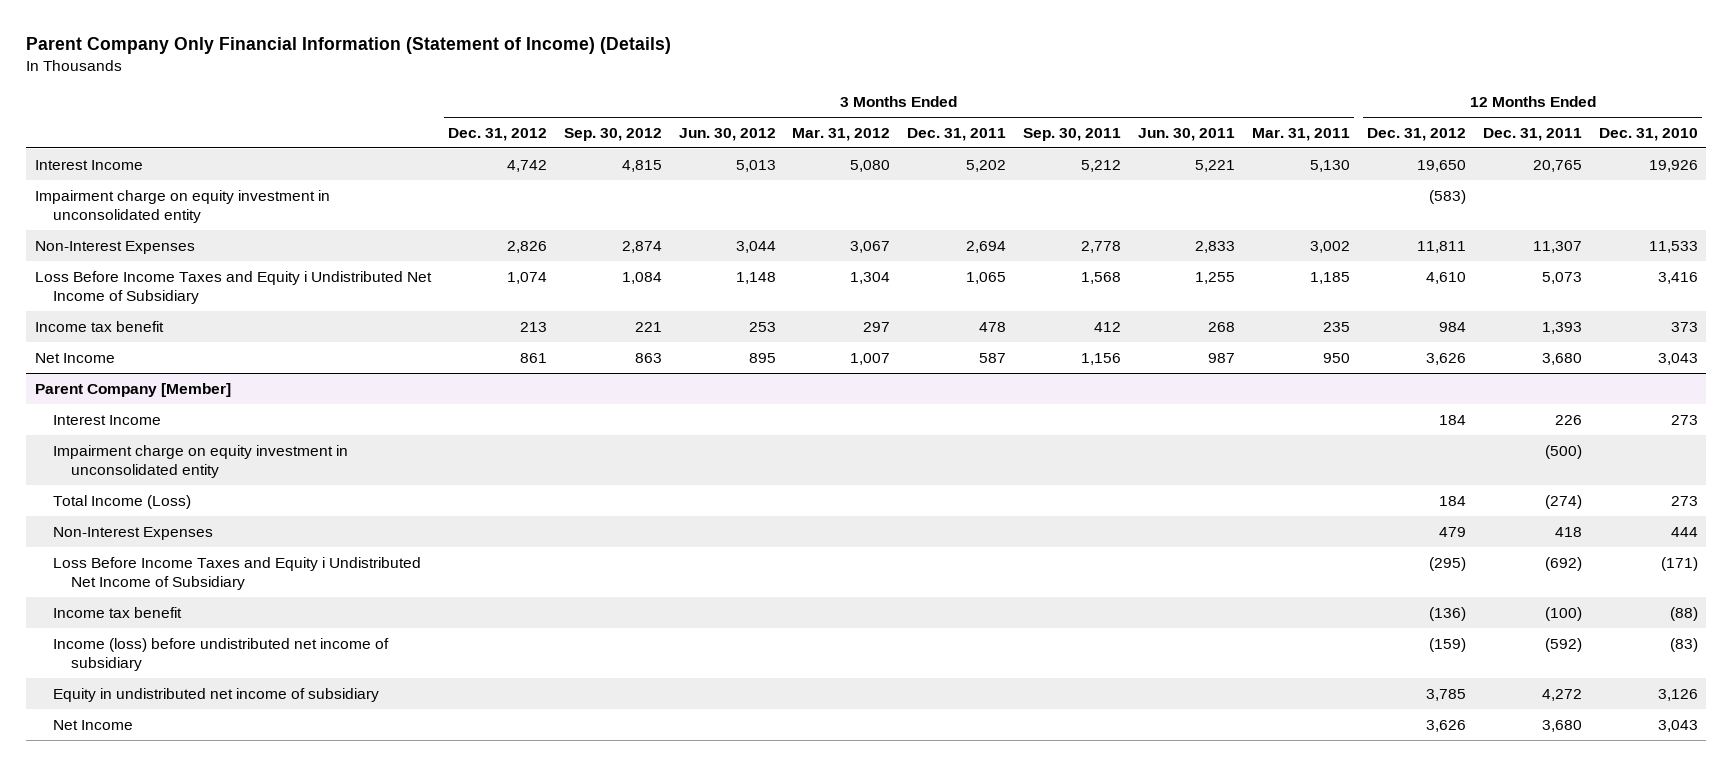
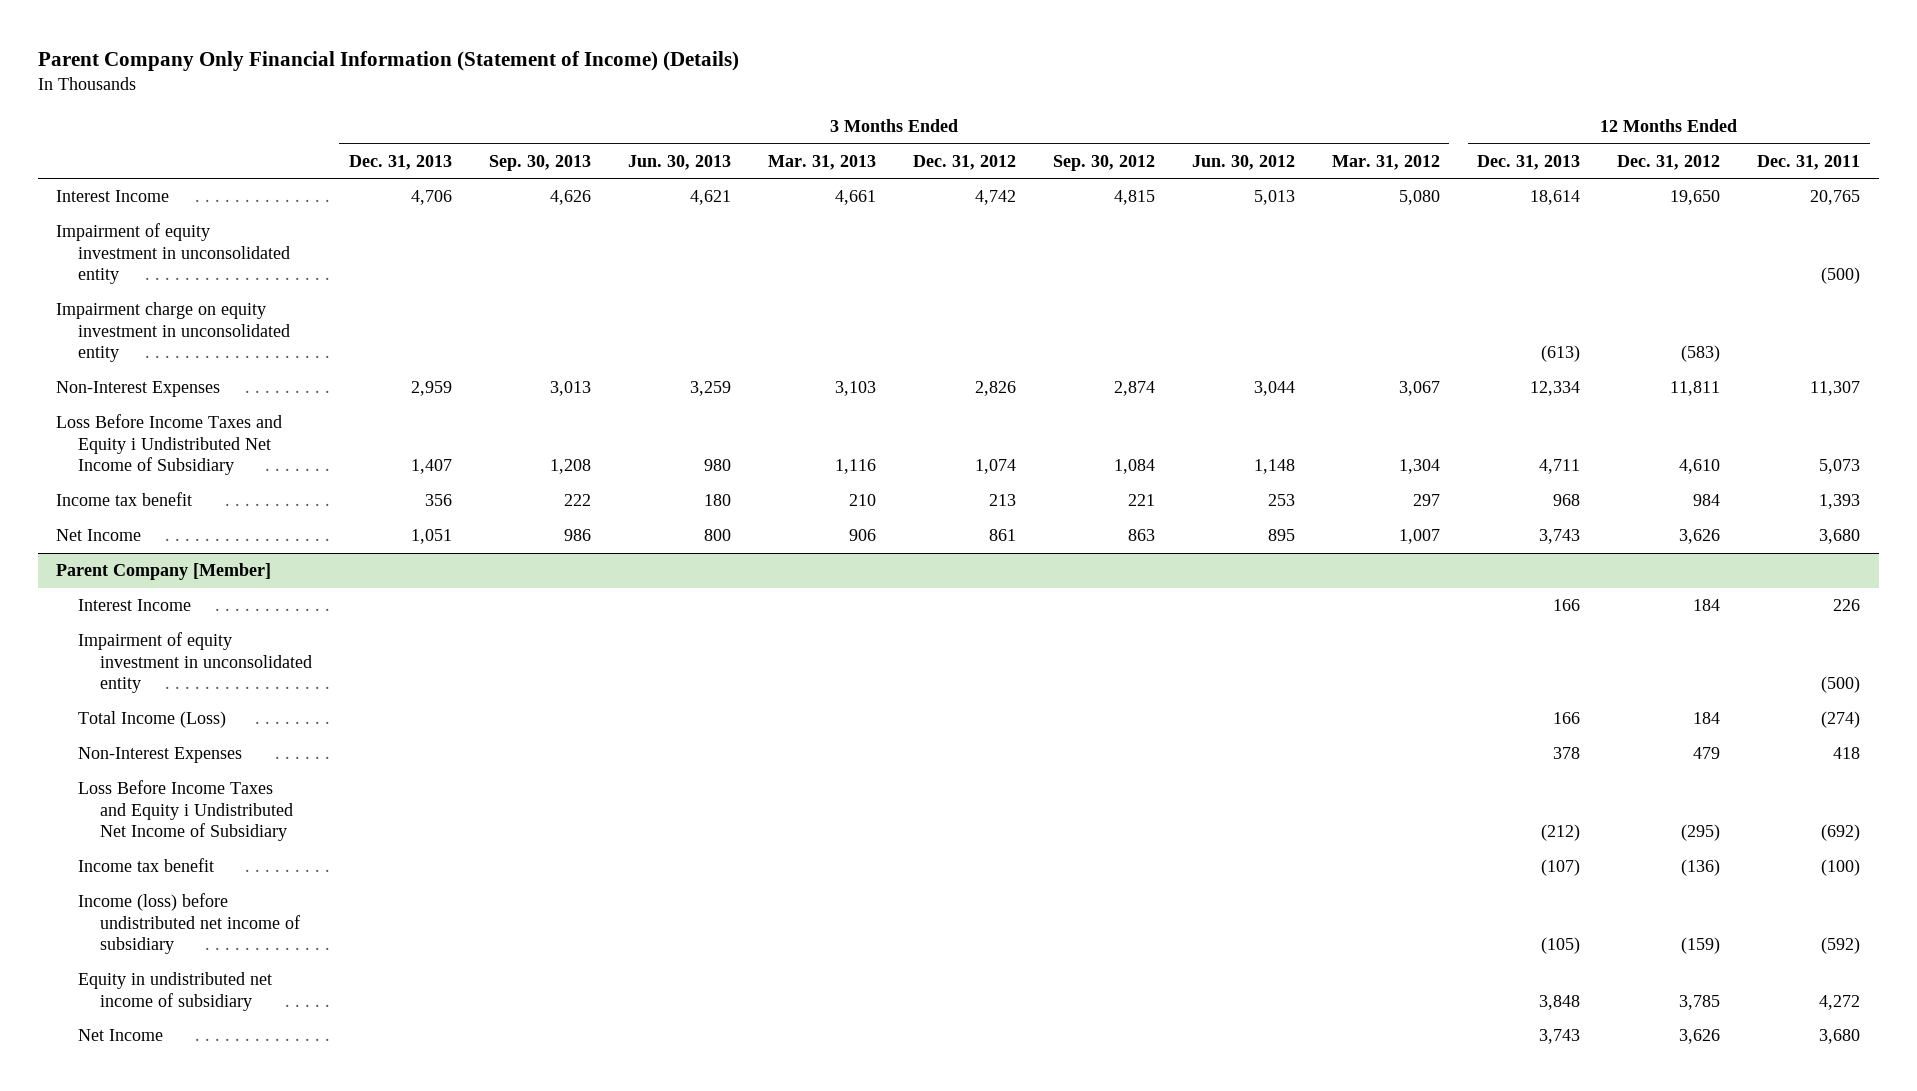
- | 3 Months Ended Dec. 31, 2012 | 3 Months Ended Sep. 30, 2012 | 3 Months Ended Jun. 30, 2012 | 3 Months Ended Mar. 31, 2012 | 3 Months Ended Dec. 31, 2011 | 3 Months Ended Sep. 30, 2011 | 3 Months Ended Jun. 30, 2011 | 3 Months Ended Mar. 31, 2011 | 12 Months Ended Dec. 31, 2012 | 12 Months Ended Dec. 31, 2011 | 12 Months Ended Dec. 31, 2010
+ | 3 Months Ended Dec. 31, 2013 | 3 Months Ended Sep. 30, 2013 | 3 Months Ended Jun. 30, 2013 | 3 Months Ended Mar. 31, 2013 | 3 Months Ended Dec. 31, 2012 | 3 Months Ended Sep. 30, 2012 | 3 Months Ended Jun. 30, 2012 | 3 Months Ended Mar. 31, 2012 | 12 Months Ended Dec. 31, 2013 | 12 Months Ended Dec. 31, 2012 | 12 Months Ended Dec. 31, 2011
+ Impairment of equity investment in unconsolidated entity | | | | | | | | | | | (500)
@ Parent Company [Member]
- Impairment charge on equity investment in unconsolidated entity | | | | | | | | | | (500) |
+ Impairment of equity investment in unconsolidated entity | | | | | | | | | | | (500)

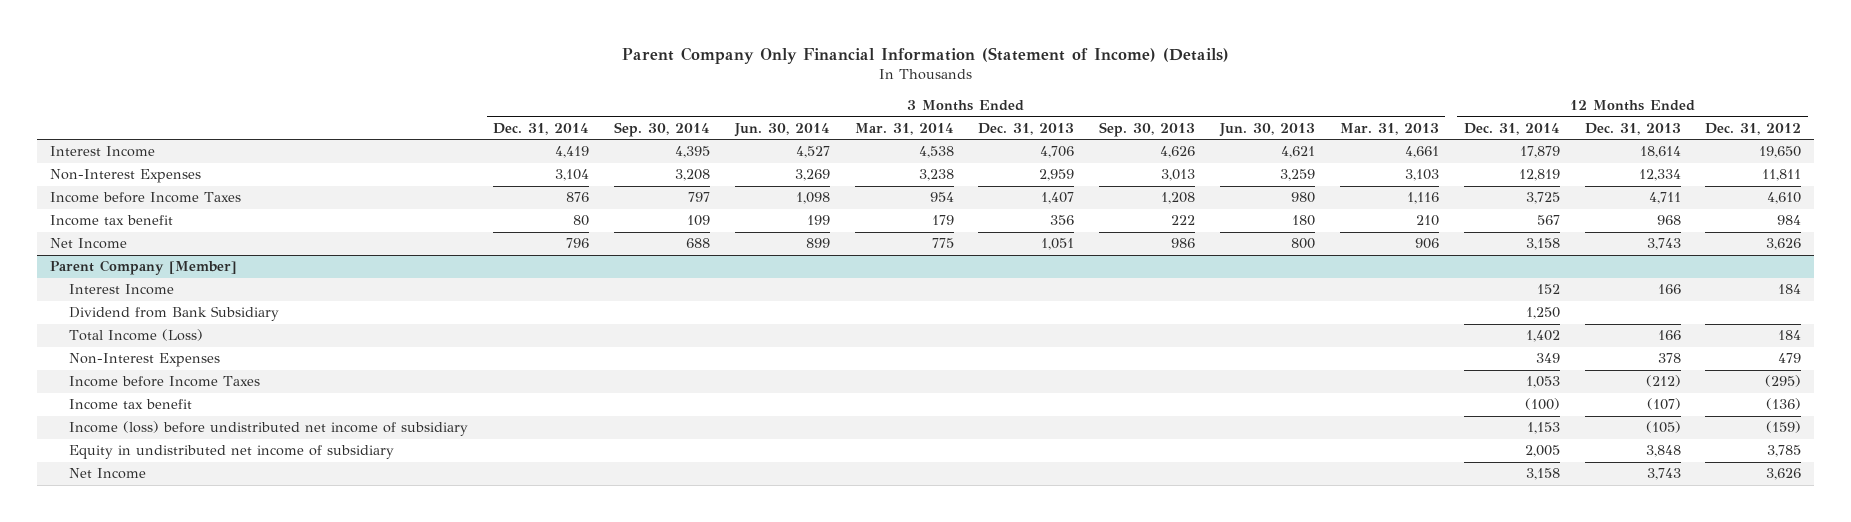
- | 3 Months Ended Dec. 31, 2013 | 3 Months Ended Sep. 30, 2013 | 3 Months Ended Jun. 30, 2013 | 3 Months Ended Mar. 31, 2013 | 3 Months Ended Dec. 31, 2012 | 3 Months Ended Sep. 30, 2012 | 3 Months Ended Jun. 30, 2012 | 3 Months Ended Mar. 31, 2012 | 12 Months Ended Dec. 31, 2013 | 12 Months Ended Dec. 31, 2012 | 12 Months Ended Dec. 31, 2011
+ | 3 Months Ended Dec. 31, 2014 | 3 Months Ended Sep. 30, 2014 | 3 Months Ended Jun. 30, 2014 | 3 Months Ended Mar. 31, 2014 | 3 Months Ended Dec. 31, 2013 | 3 Months Ended Sep. 30, 2013 | 3 Months Ended Jun. 30, 2013 | 3 Months Ended Mar. 31, 2013 | 12 Months Ended Dec. 31, 2014 | 12 Months Ended Dec. 31, 2013 | 12 Months Ended Dec. 31, 2012
- Impairment of equity investment in unconsolidated entity | | | | | | | | | | | (500)
- Impairment charge on equity investment in unconsolidated entity | | | | | | | | | (613) | (583) |
- Loss Before Income Taxes and Equity i Undistributed Net Income of Subsidiary | 1,407 | 1,208 | 980 | 1,116 | 1,074 | 1,084 | 1,148 | 1,304 | 4,711 | 4,610 | 5,073
+ Income before Income Taxes | 876 | 797 | 1,098 | 954 | 1,407 | 1,208 | 980 | 1,116 | 3,725 | 4,711 | 4,610
@ Parent Company [Member]
- Impairment of equity investment in unconsolidated entity | | | | | | | | | | | (500)
+ Dividend from Bank Subsidiary | | | | | | | | | 1,250 | |
- Loss Before Income Taxes and Equity i Undistributed Net Income of Subsidiary | | | | | | | | | (212) | (295) | (692)
+ Income before Income Taxes | | | | | | | | | 1,053 | (212) | (295)

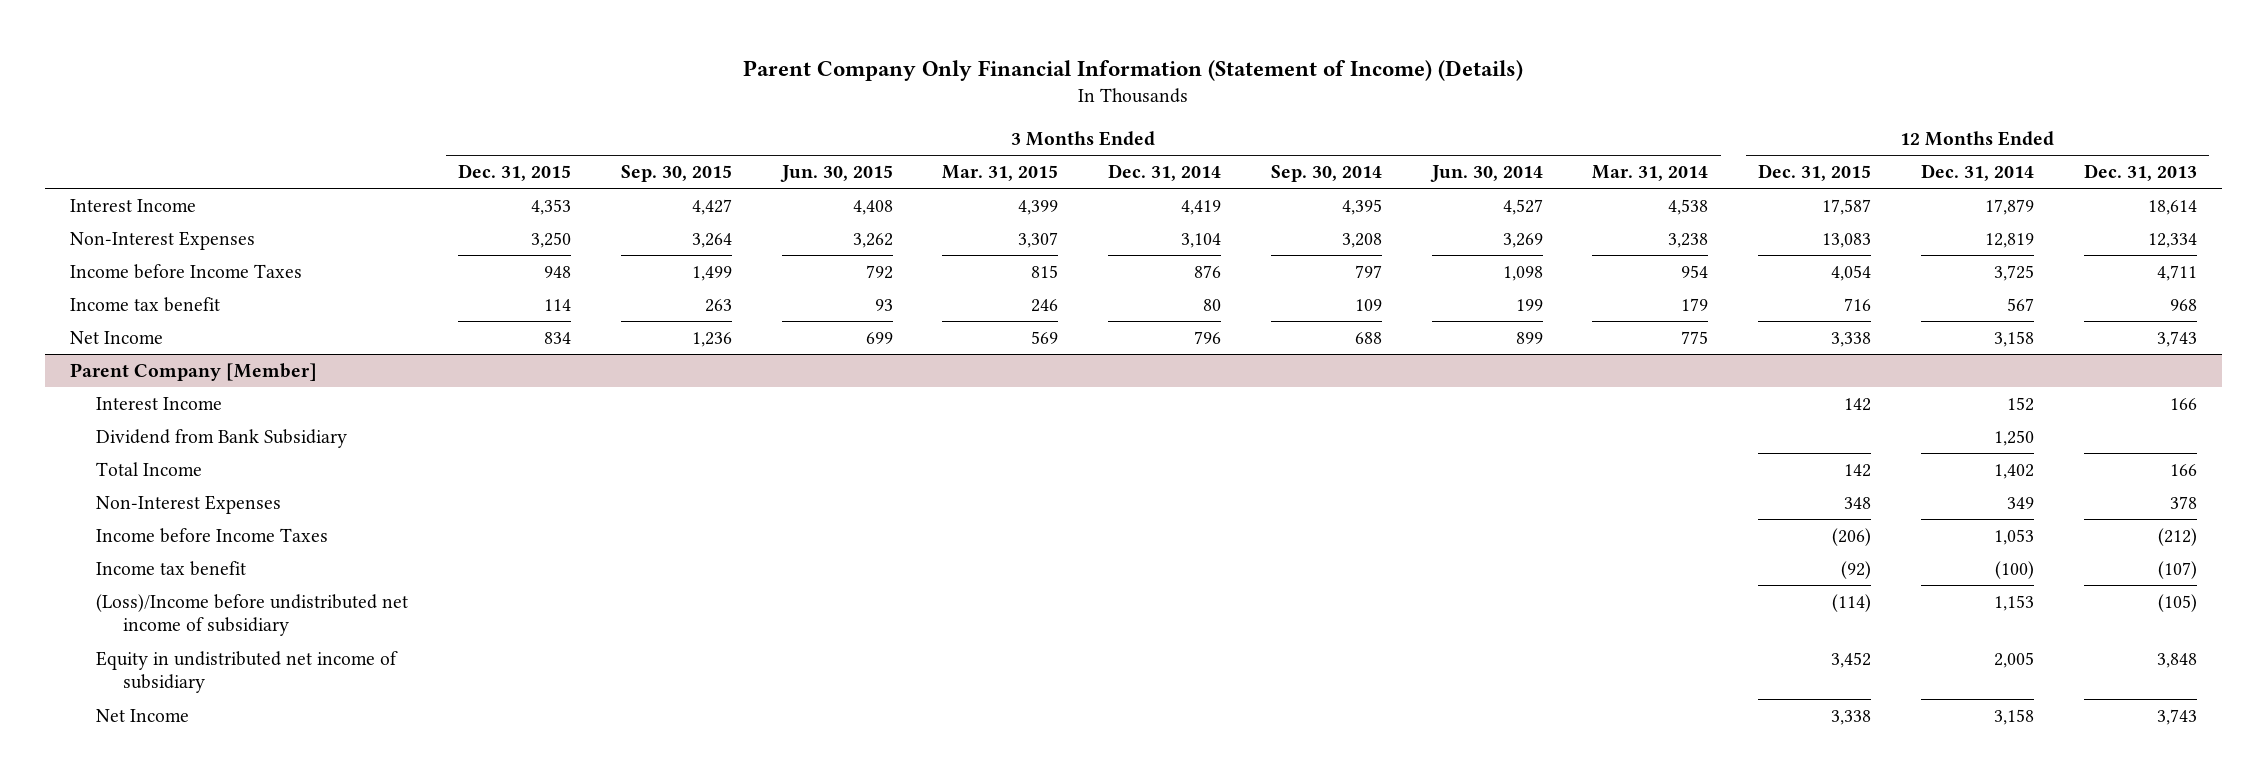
- | 3 Months Ended Dec. 31, 2014 | 3 Months Ended Sep. 30, 2014 | 3 Months Ended Jun. 30, 2014 | 3 Months Ended Mar. 31, 2014 | 3 Months Ended Dec. 31, 2013 | 3 Months Ended Sep. 30, 2013 | 3 Months Ended Jun. 30, 2013 | 3 Months Ended Mar. 31, 2013 | 12 Months Ended Dec. 31, 2014 | 12 Months Ended Dec. 31, 2013 | 12 Months Ended Dec. 31, 2012
+ | 3 Months Ended Dec. 31, 2015 | 3 Months Ended Sep. 30, 2015 | 3 Months Ended Jun. 30, 2015 | 3 Months Ended Mar. 31, 2015 | 3 Months Ended Dec. 31, 2014 | 3 Months Ended Sep. 30, 2014 | 3 Months Ended Jun. 30, 2014 | 3 Months Ended Mar. 31, 2014 | 12 Months Ended Dec. 31, 2015 | 12 Months Ended Dec. 31, 2014 | 12 Months Ended Dec. 31, 2013
@ Parent Company [Member]
- Total Income (Loss) | | | | | | | | | 1,402 | 166 | 184
+ Total Income | | | | | | | | | 142 | 1,402 | 166
- Income (loss) before undistributed net income of subsidiary | | | | | | | | | 1,153 | (105) | (159)
+ (Loss)/Income before undistributed net income of subsidiary | | | | | | | | | (114) | 1,153 | (105)

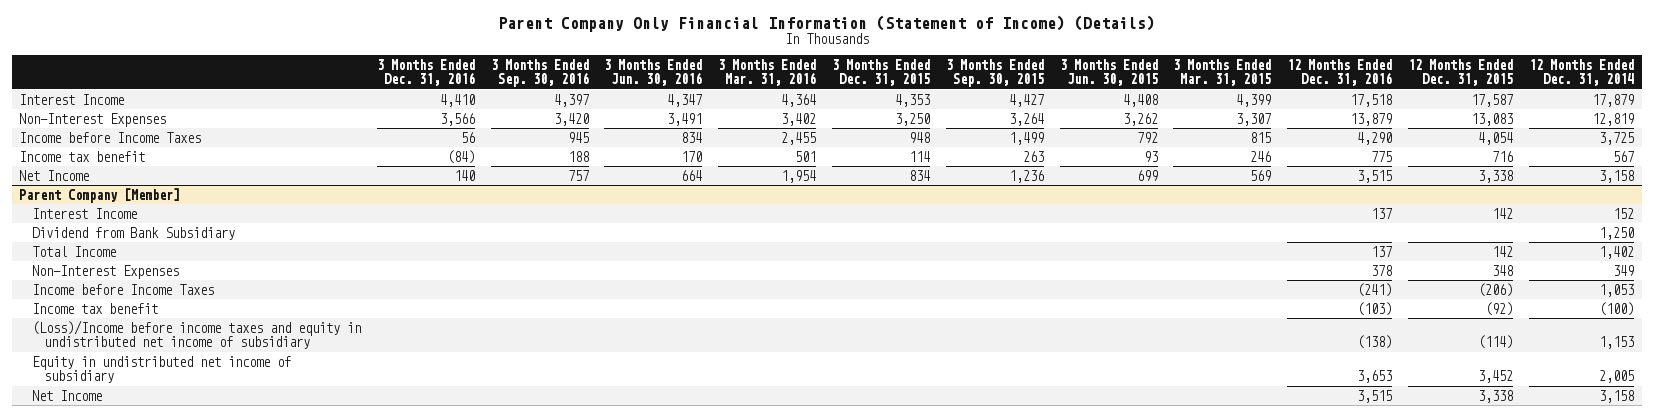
- | 3 Months Ended Dec. 31, 2015 | 3 Months Ended Sep. 30, 2015 | 3 Months Ended Jun. 30, 2015 | 3 Months Ended Mar. 31, 2015 | 3 Months Ended Dec. 31, 2014 | 3 Months Ended Sep. 30, 2014 | 3 Months Ended Jun. 30, 2014 | 3 Months Ended Mar. 31, 2014 | 12 Months Ended Dec. 31, 2015 | 12 Months Ended Dec. 31, 2014 | 12 Months Ended Dec. 31, 2013
+ | 3 Months Ended Dec. 31, 2016 | 3 Months Ended Sep. 30, 2016 | 3 Months Ended Jun. 30, 2016 | 3 Months Ended Mar. 31, 2016 | 3 Months Ended Dec. 31, 2015 | 3 Months Ended Sep. 30, 2015 | 3 Months Ended Jun. 30, 2015 | 3 Months Ended Mar. 31, 2015 | 12 Months Ended Dec. 31, 2016 | 12 Months Ended Dec. 31, 2015 | 12 Months Ended Dec. 31, 2014
@ Parent Company [Member]
- (Loss)/Income before undistributed net income of subsidiary | | | | | | | | | (114) | 1,153 | (105)
+ (Loss)/Income before income taxes and equity in undistributed net income of subsidiary | | | | | | | | | (138) | (114) | 1,153

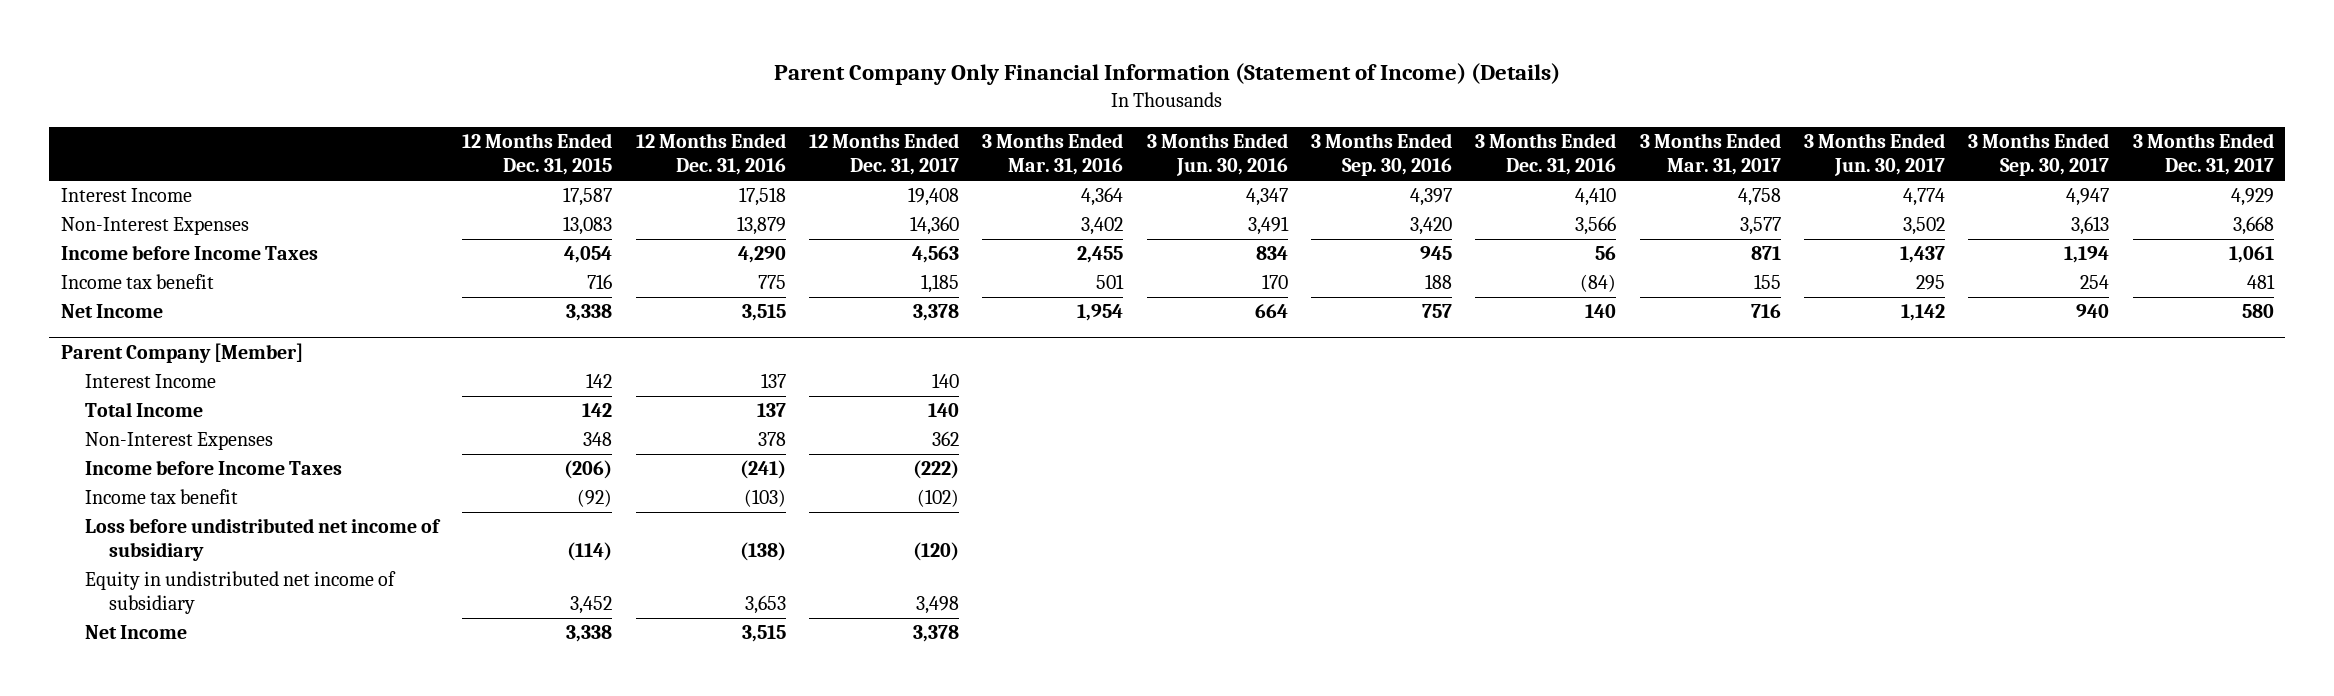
- | 3 Months Ended Dec. 31, 2016 | 3 Months Ended Sep. 30, 2016 | 3 Months Ended Jun. 30, 2016 | 3 Months Ended Mar. 31, 2016 | 3 Months Ended Dec. 31, 2015 | 3 Months Ended Sep. 30, 2015 | 3 Months Ended Jun. 30, 2015 | 3 Months Ended Mar. 31, 2015 | 12 Months Ended Dec. 31, 2016 | 12 Months Ended Dec. 31, 2015 | 12 Months Ended Dec. 31, 2014
+ | 12 Months Ended Dec. 31, 2015 | 12 Months Ended Dec. 31, 2016 | 12 Months Ended Dec. 31, 2017 | 3 Months Ended Mar. 31, 2016 | 3 Months Ended Jun. 30, 2016 | 3 Months Ended Sep. 30, 2016 | 3 Months Ended Dec. 31, 2016 | 3 Months Ended Mar. 31, 2017 | 3 Months Ended Jun. 30, 2017 | 3 Months Ended Sep. 30, 2017 | 3 Months Ended Dec. 31, 2017
@ Parent Company [Member]
- Dividend from Bank Subsidiary | | | | | | | | | | | 1,250
- (Loss)/Income before income taxes and equity in undistributed net income of subsidiary | | | | | | | | | (138) | (114) | 1,153
+ Loss before undistributed net income of subsidiary | (114) | (138) | (120) | | | | | | | |

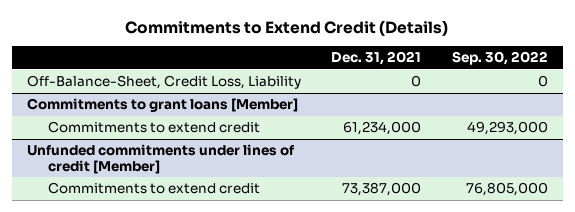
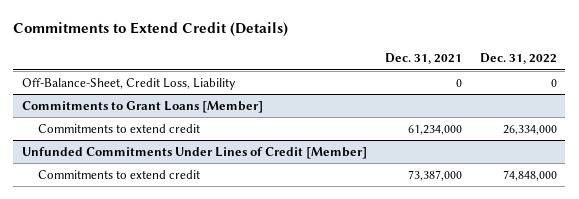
- | Dec. 31, 2021 | Sep. 30, 2022
+ | Dec. 31, 2021 | Dec. 31, 2022
- Commitments to grant loans [Member]
+ Commitments to Grant Loans [Member]
- Unfunded commitments under lines of credit [Member]
+ Unfunded Commitments Under Lines of Credit [Member]

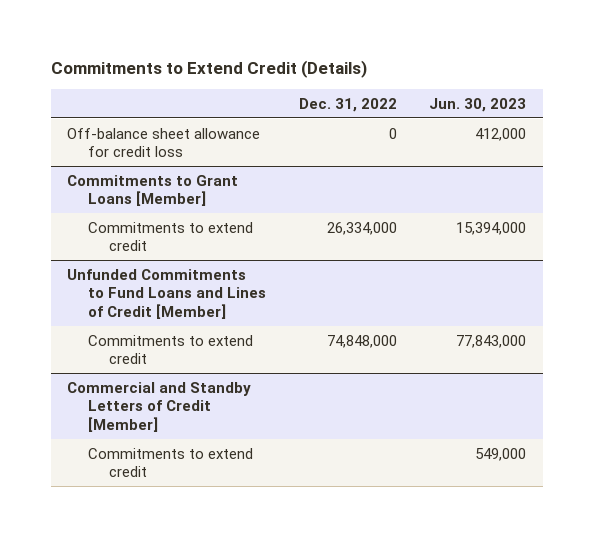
- | Dec. 31, 2021 | Dec. 31, 2022
+ | Dec. 31, 2022 | Jun. 30, 2023
- Off-Balance-Sheet, Credit Loss, Liability | 0 | 0
+ Off-balance sheet allowance for credit loss | 0 | 412,000
- Unfunded Commitments Under Lines of Credit [Member]
+ Unfunded Commitments to Fund Loans and Lines of Credit [Member]
+ Commercial and Standby Letters of Credit [Member]
+ Commitments to extend credit | | 549,000

